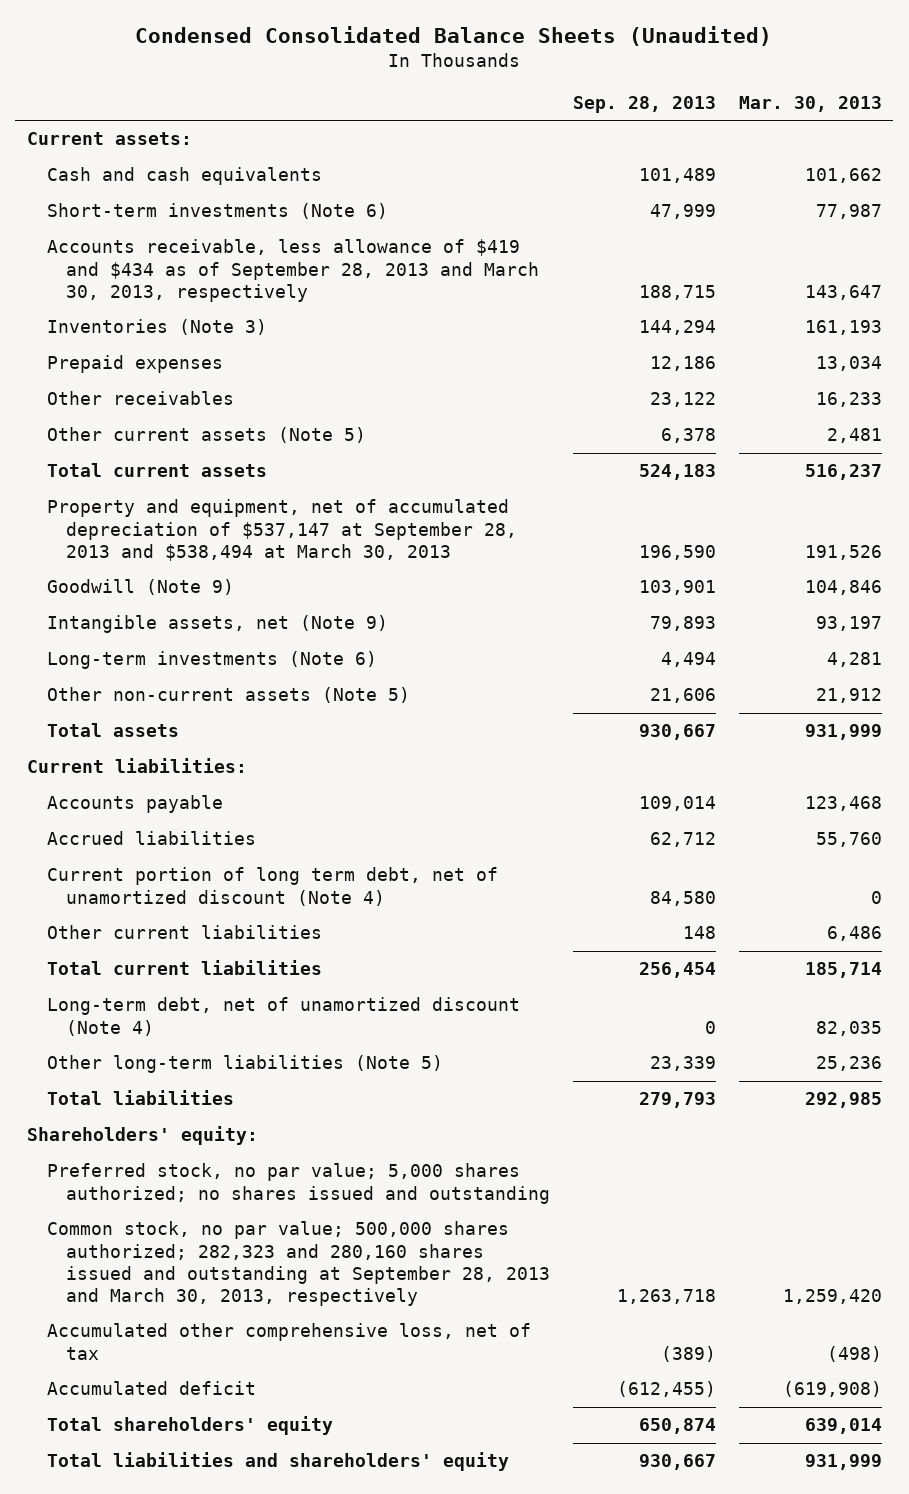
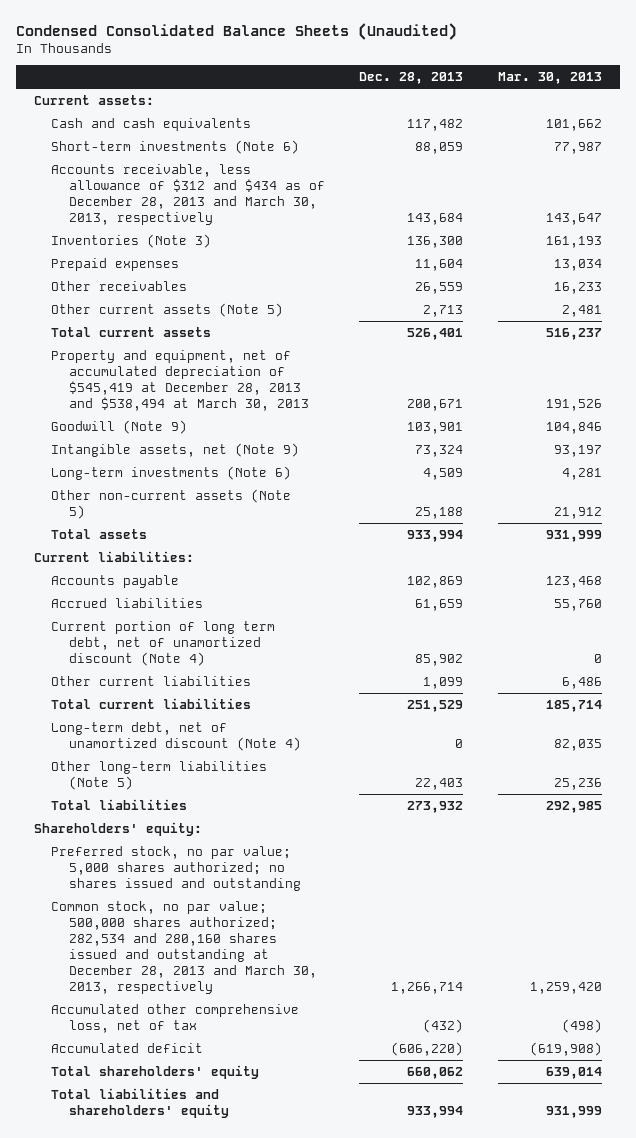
- | Sep. 28, 2013 | Mar. 30, 2013
+ | Dec. 28, 2013 | Mar. 30, 2013
- Accounts receivable, less allowance of $419 and $434 as of September 28, 2013 and March 30, 2013, respectively | 188,715 | 143,647
+ Accounts receivable, less allowance of $312 and $434 as of December 28, 2013 and March 30, 2013, respectively | 143,684 | 143,647
- Property and equipment, net of accumulated depreciation of $537,147 at September 28, 2013 and $538,494 at March 30, 2013 | 196,590 | 191,526
+ Property and equipment, net of accumulated depreciation of $545,419 at December 28, 2013 and $538,494 at March 30, 2013 | 200,671 | 191,526
- Common stock, no par value; 500,000 shares authorized; 282,323 and 280,160 shares issued and outstanding at September 28, 2013 and March 30, 2013, respectively | 1,263,718 | 1,259,420
+ Common stock, no par value; 500,000 shares authorized; 282,534 and 280,160 shares issued and outstanding at December 28, 2013 and March 30, 2013, respectively | 1,266,714 | 1,259,420

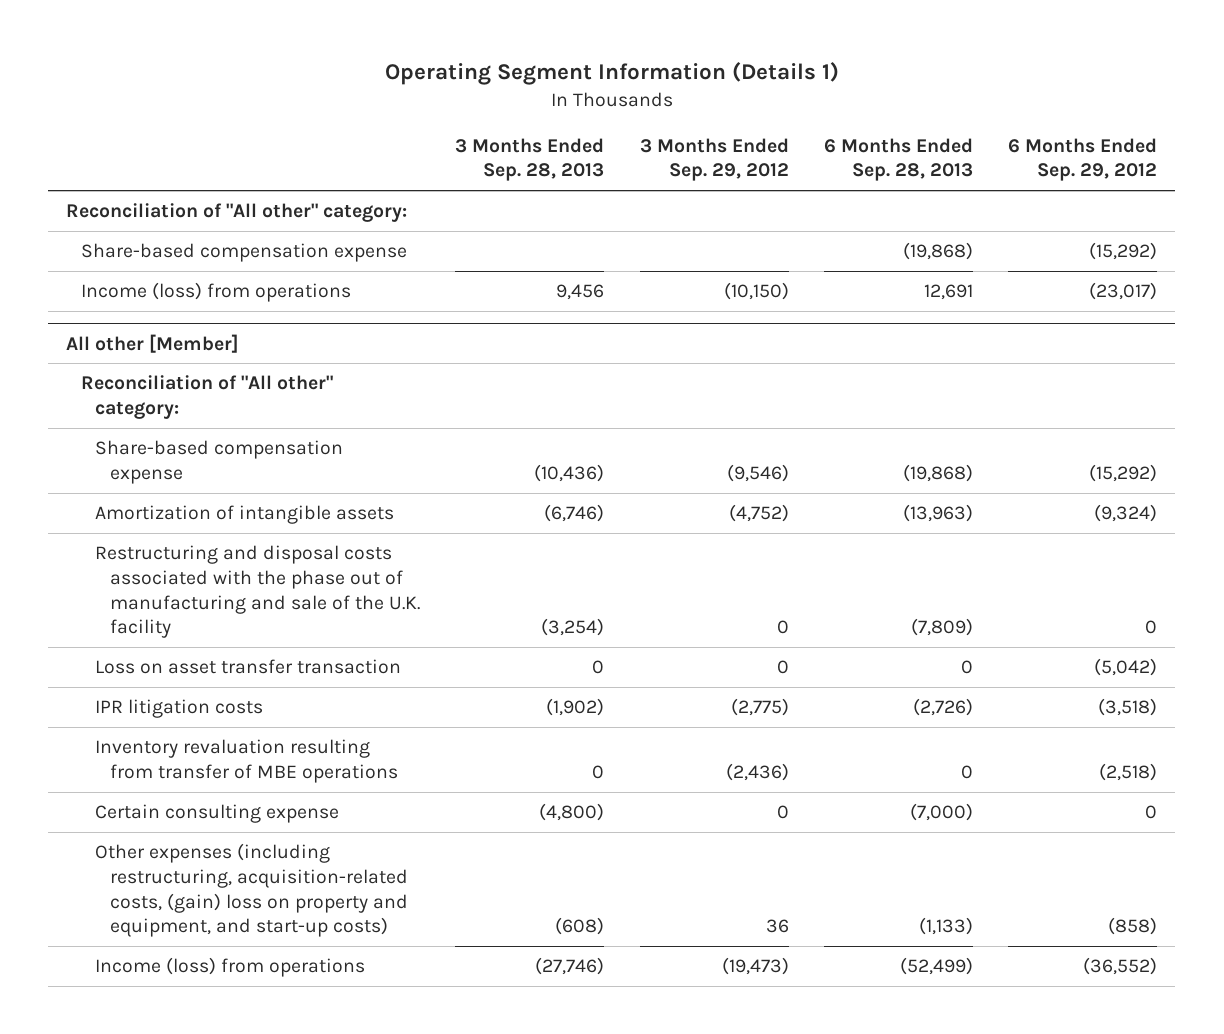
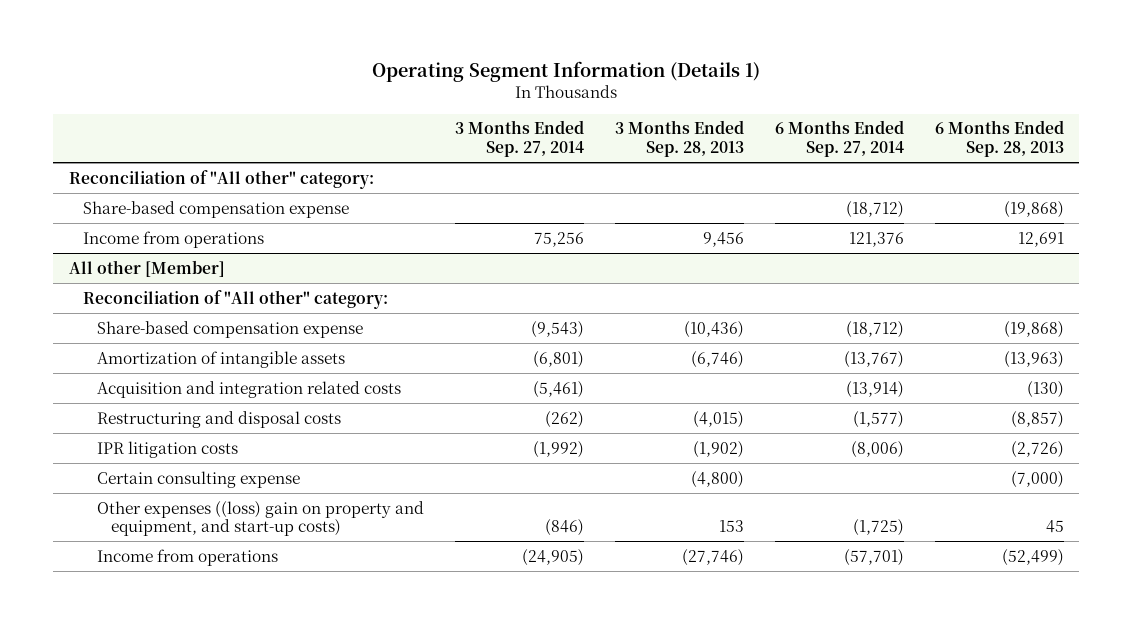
- | 3 Months Ended Sep. 28, 2013 | 3 Months Ended Sep. 29, 2012 | 6 Months Ended Sep. 28, 2013 | 6 Months Ended Sep. 29, 2012
+ | 3 Months Ended Sep. 27, 2014 | 3 Months Ended Sep. 28, 2013 | 6 Months Ended Sep. 27, 2014 | 6 Months Ended Sep. 28, 2013
- Income (loss) from operations | 9,456 | (10,150) | 12,691 | (23,017)
+ Income from operations | 75,256 | 9,456 | 121,376 | 12,691
@ All other [Member]
- Restructuring and disposal costs associated with the phase out of manufacturing and sale of the U.K. facility | (3,254) | 0 | (7,809) | 0
- Loss on asset transfer transaction | 0 | 0 | 0 | (5,042)
+ Acquisition and integration related costs | (5,461) | | (13,914) | (130)
+ Restructuring and disposal costs | (262) | (4,015) | (1,577) | (8,857)
- Inventory revaluation resulting from transfer of MBE operations | 0 | (2,436) | 0 | (2,518)
- Other expenses (including restructuring, acquisition-related costs, (gain) loss on property and equipment, and start-up costs) | (608) | 36 | (1,133) | (858)
- Income (loss) from operations | (27,746) | (19,473) | (52,499) | (36,552)
+ Other expenses ((loss) gain on property and equipment, and start-up costs) | (846) | 153 | (1,725) | 45
+ Income from operations | (24,905) | (27,746) | (57,701) | (52,499)

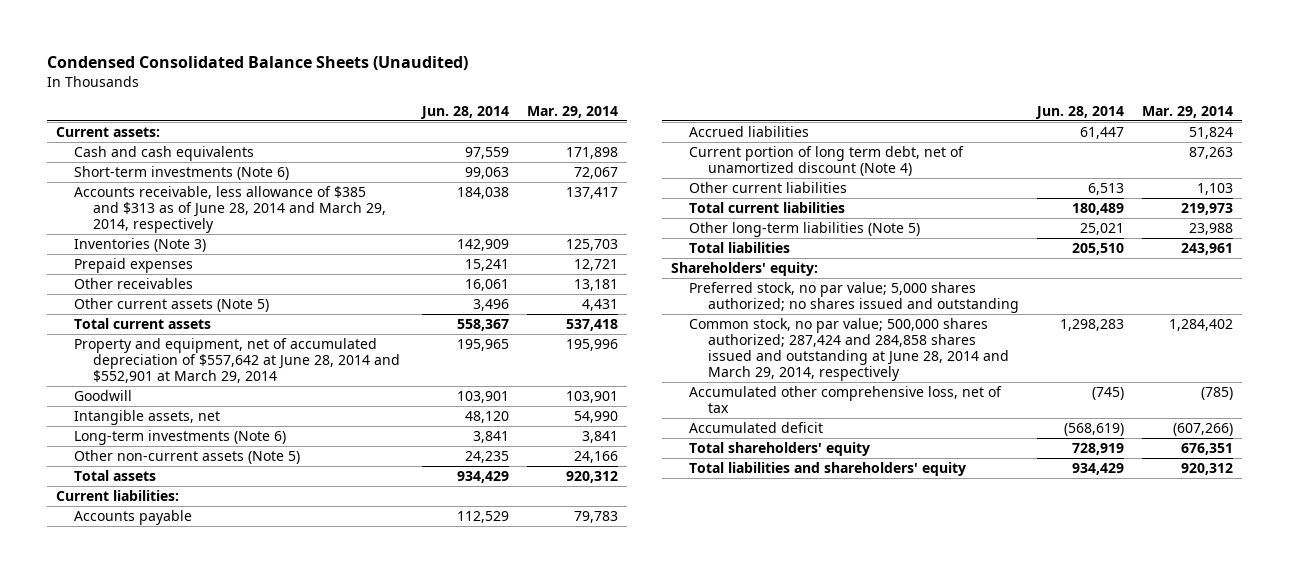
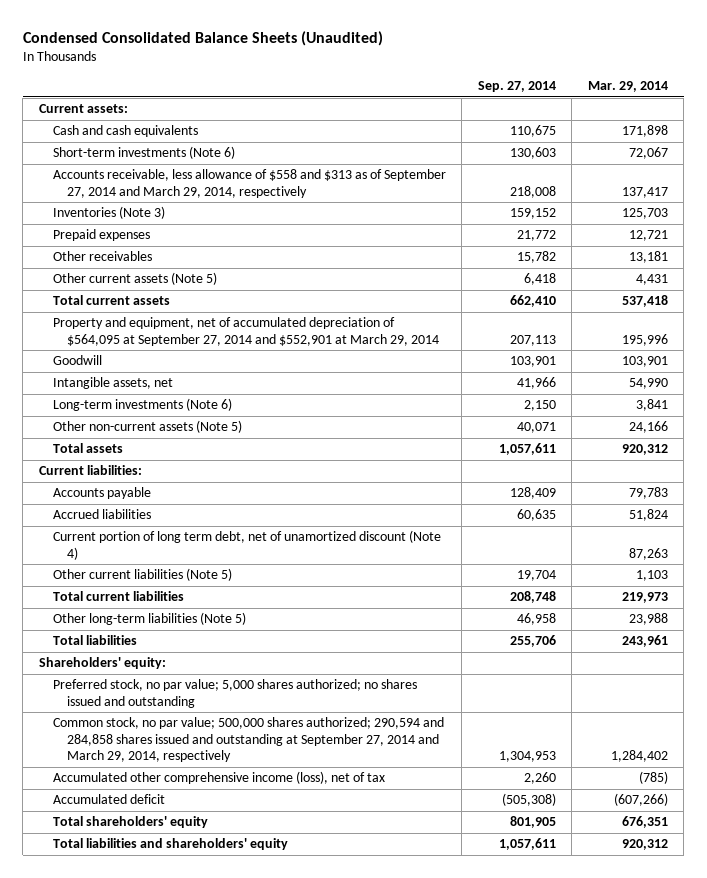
- | Jun. 28, 2014 | Mar. 29, 2014
+ | Sep. 27, 2014 | Mar. 29, 2014
- Accounts receivable, less allowance of $385 and $313 as of June 28, 2014 and March 29, 2014, respectively | 184,038 | 137,417
+ Accounts receivable, less allowance of $558 and $313 as of September 27, 2014 and March 29, 2014, respectively | 218,008 | 137,417
- Property and equipment, net of accumulated depreciation of $557,642 at June 28, 2014 and $552,901 at March 29, 2014 | 195,965 | 195,996
+ Property and equipment, net of accumulated depreciation of $564,095 at September 27, 2014 and $552,901 at March 29, 2014 | 207,113 | 195,996
- Other current liabilities | 6,513 | 1,103
+ Other current liabilities (Note 5) | 19,704 | 1,103
- Common stock, no par value; 500,000 shares authorized; 287,424 and 284,858 shares issued and outstanding at June 28, 2014 and March 29, 2014, respectively | 1,298,283 | 1,284,402
- Accumulated other comprehensive loss, net of tax | (745) | (785)
+ Common stock, no par value; 500,000 shares authorized; 290,594 and 284,858 shares issued and outstanding at September 27, 2014 and March 29, 2014, respectively | 1,304,953 | 1,284,402
+ Accumulated other comprehensive income (loss), net of tax | 2,260 | (785)

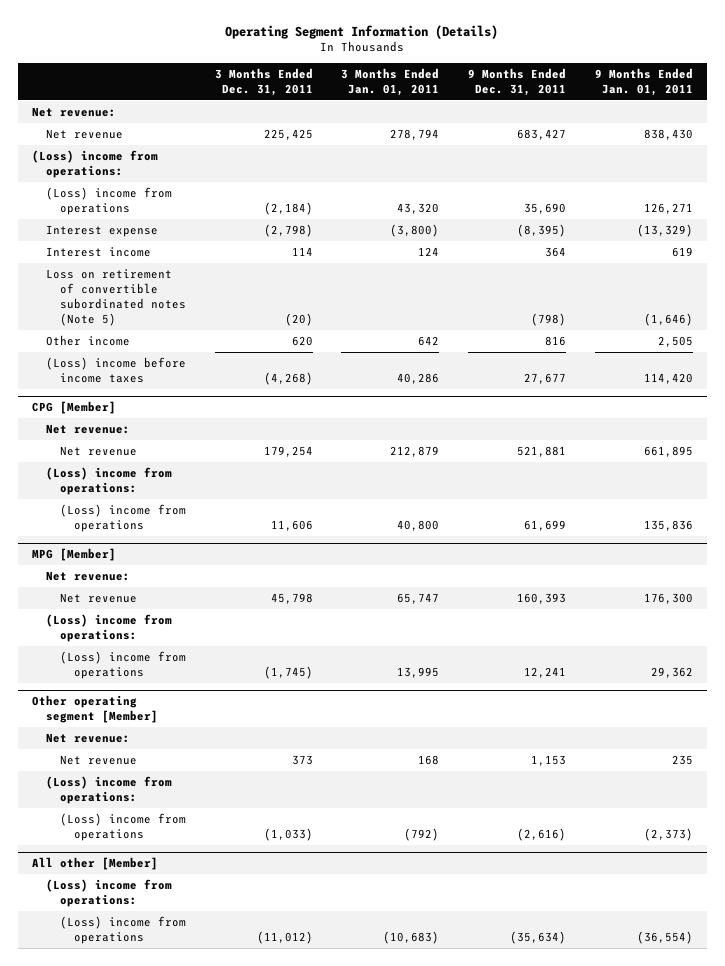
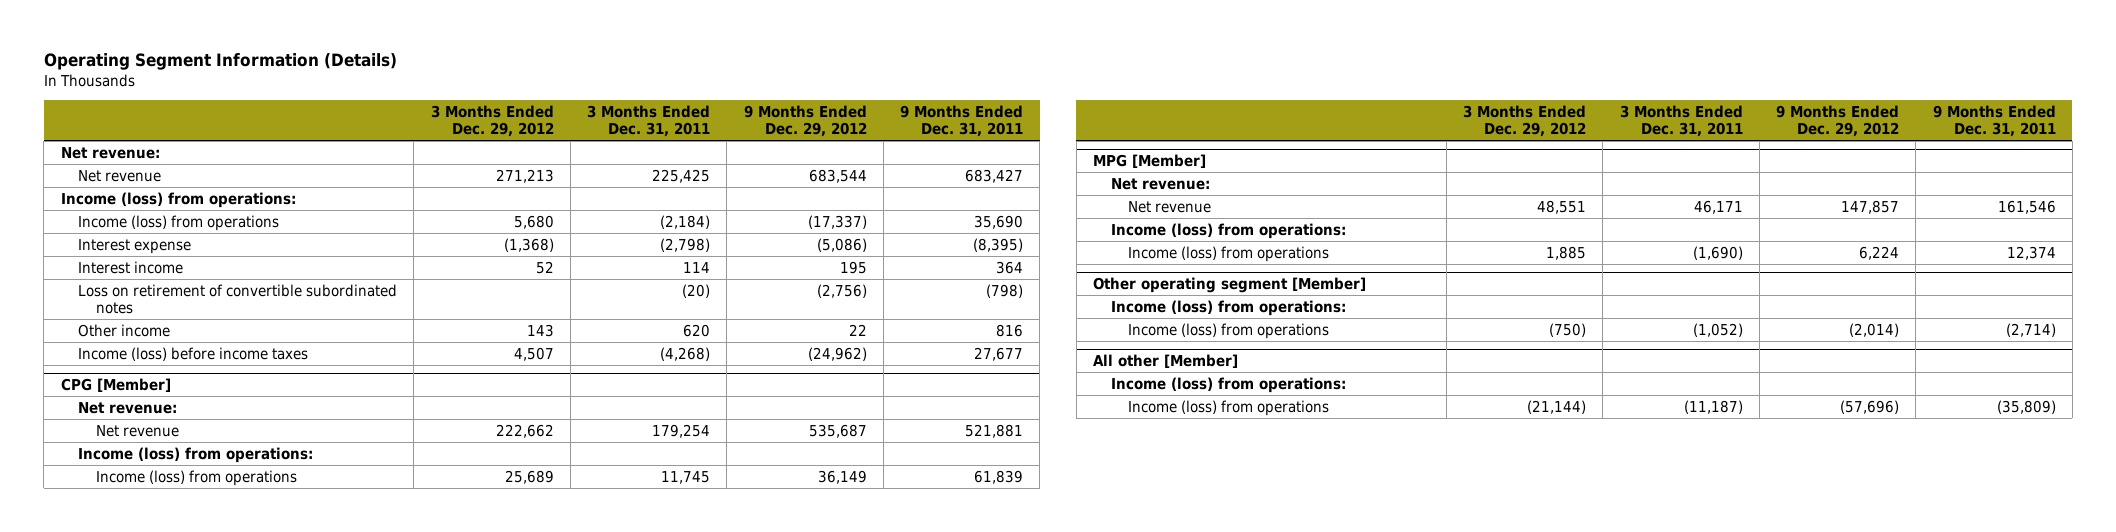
- | 3 Months Ended Dec. 31, 2011 | 3 Months Ended Jan. 01, 2011 | 9 Months Ended Dec. 31, 2011 | 9 Months Ended Jan. 01, 2011
+ | 3 Months Ended Dec. 29, 2012 | 3 Months Ended Dec. 31, 2011 | 9 Months Ended Dec. 29, 2012 | 9 Months Ended Dec. 31, 2011
- (Loss) income from operations:
- (Loss) income from operations | (2,184) | 43,320 | 35,690 | 126,271
+ Income (loss) from operations:
+ Income (loss) from operations | 5,680 | (2,184) | (17,337) | 35,690
- Loss on retirement of convertible subordinated notes (Note 5) | (20) | | (798) | (1,646)
+ Loss on retirement of convertible subordinated notes | | (20) | (2,756) | (798)
- (Loss) income before income taxes | (4,268) | 40,286 | 27,677 | 114,420
+ Income (loss) before income taxes | 4,507 | (4,268) | (24,962) | 27,677
@ CPG [Member]
- (Loss) income from operations:
- (Loss) income from operations | 11,606 | 40,800 | 61,699 | 135,836
+ Income (loss) from operations:
+ Income (loss) from operations | 25,689 | 11,745 | 36,149 | 61,839
@ MPG [Member]
- Net revenue | 45,798 | 65,747 | 160,393 | 176,300
- (Loss) income from operations:
- (Loss) income from operations | (1,745) | 13,995 | 12,241 | 29,362
+ Net revenue | 48,551 | 46,171 | 147,857 | 161,546
+ Income (loss) from operations:
+ Income (loss) from operations | 1,885 | (1,690) | 6,224 | 12,374
@ Other operating segment [Member]
- Net revenue:
- Net revenue | 373 | 168 | 1,153 | 235
- (Loss) income from operations:
- (Loss) income from operations | (1,033) | (792) | (2,616) | (2,373)
+ Income (loss) from operations:
+ Income (loss) from operations | (750) | (1,052) | (2,014) | (2,714)
@ All other [Member]
- (Loss) income from operations:
- (Loss) income from operations | (11,012) | (10,683) | (35,634) | (36,554)
+ Income (loss) from operations:
+ Income (loss) from operations | (21,144) | (11,187) | (57,696) | (35,809)

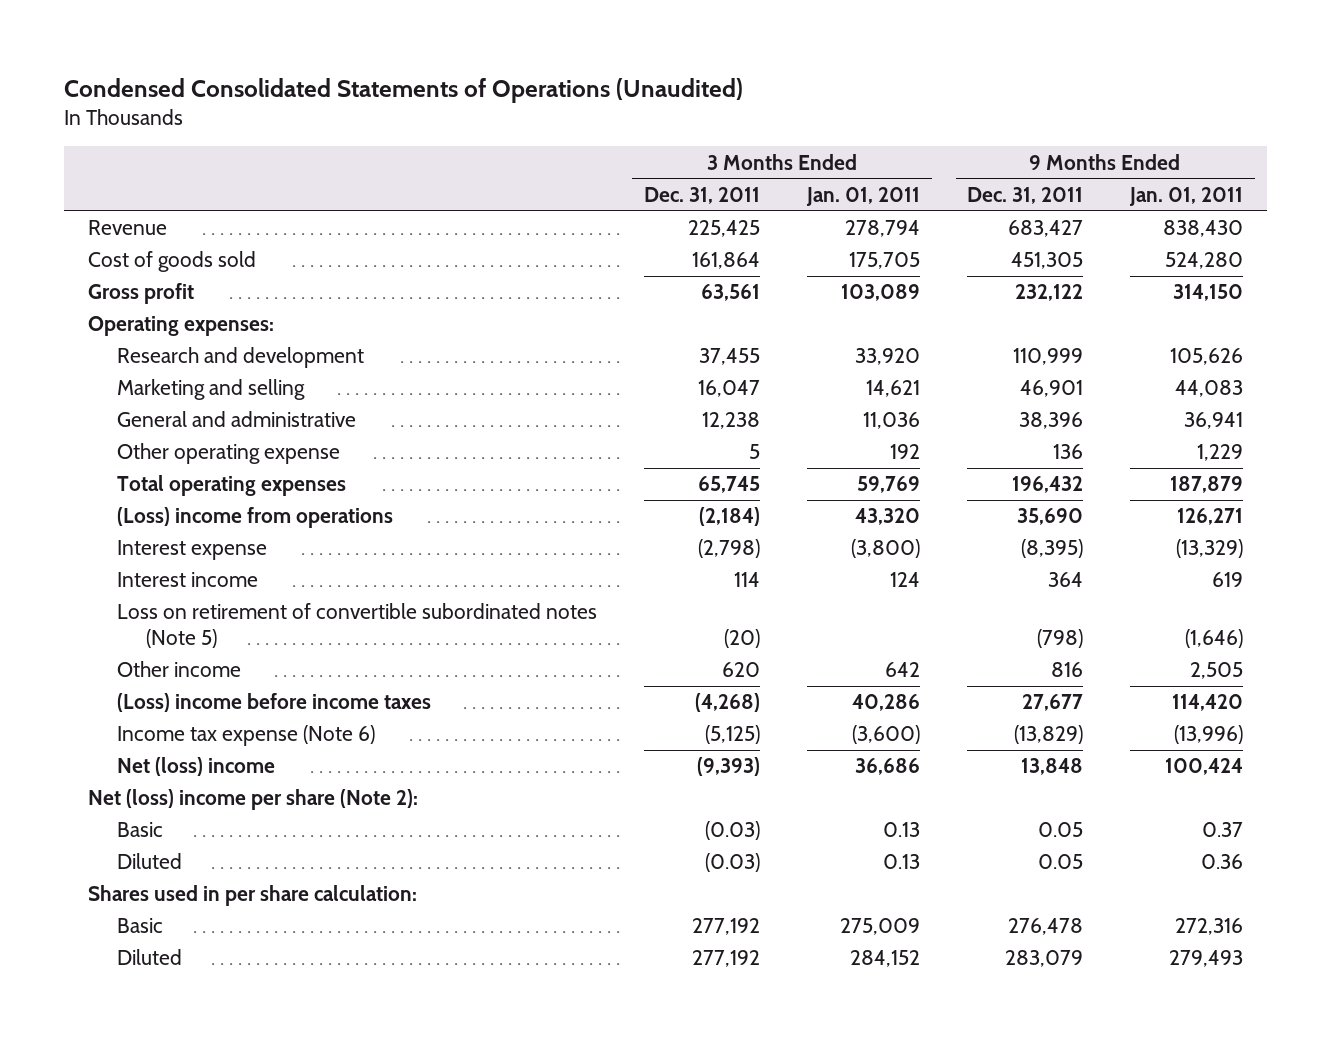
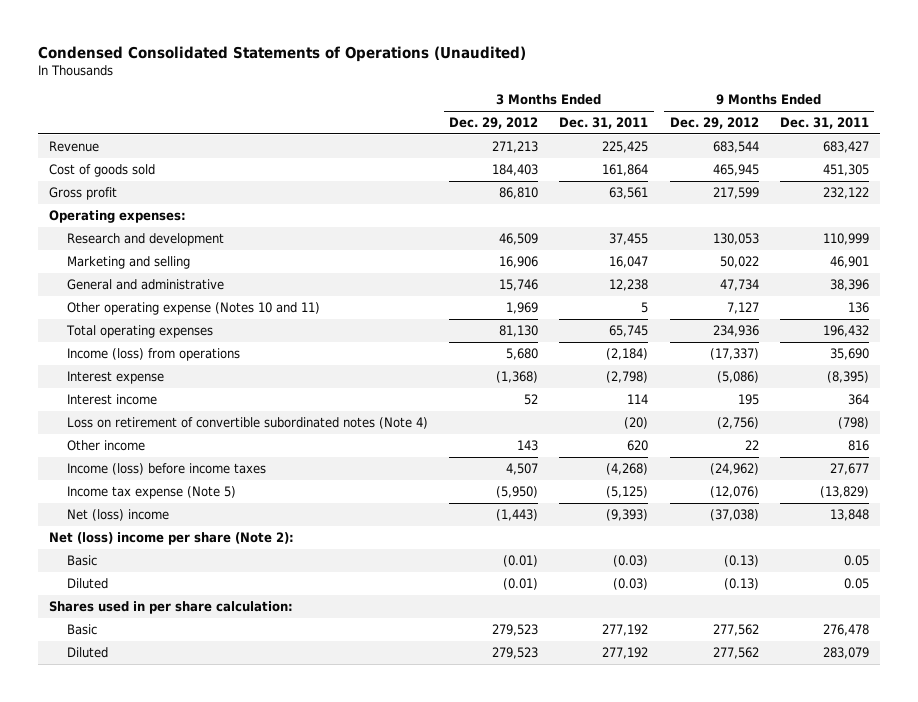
- | 3 Months Ended Dec. 31, 2011 | 3 Months Ended Jan. 01, 2011 | 9 Months Ended Dec. 31, 2011 | 9 Months Ended Jan. 01, 2011
+ | 3 Months Ended Dec. 29, 2012 | 3 Months Ended Dec. 31, 2011 | 9 Months Ended Dec. 29, 2012 | 9 Months Ended Dec. 31, 2011
- Other operating expense | 5 | 192 | 136 | 1,229
+ Other operating expense (Notes 10 and 11) | 1,969 | 5 | 7,127 | 136
- (Loss) income from operations | (2,184) | 43,320 | 35,690 | 126,271
+ Income (loss) from operations | 5,680 | (2,184) | (17,337) | 35,690
- Loss on retirement of convertible subordinated notes (Note 5) | (20) | | (798) | (1,646)
+ Loss on retirement of convertible subordinated notes (Note 4) | | (20) | (2,756) | (798)
- (Loss) income before income taxes | (4,268) | 40,286 | 27,677 | 114,420
- Income tax expense (Note 6) | (5,125) | (3,600) | (13,829) | (13,996)
+ Income (loss) before income taxes | 4,507 | (4,268) | (24,962) | 27,677
+ Income tax expense (Note 5) | (5,950) | (5,125) | (12,076) | (13,829)

